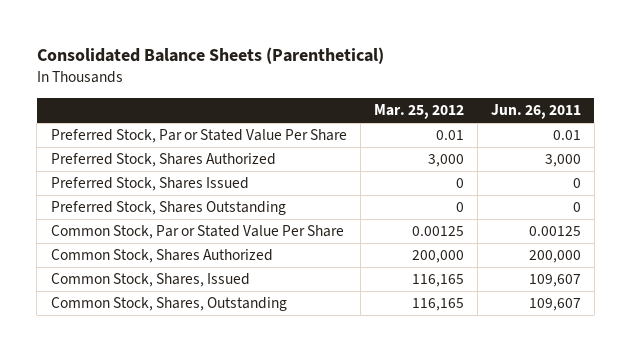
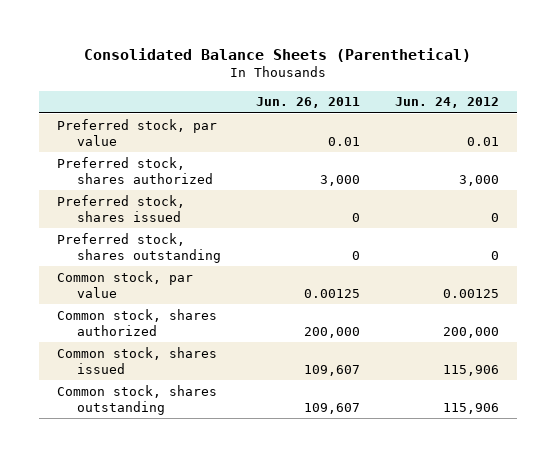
- | Mar. 25, 2012 | Jun. 26, 2011
+ | Jun. 26, 2011 | Jun. 24, 2012
- Preferred Stock, Par or Stated Value Per Share | 0.01 | 0.01
- Preferred Stock, Shares Authorized | 3,000 | 3,000
- Preferred Stock, Shares Issued | 0 | 0
- Preferred Stock, Shares Outstanding | 0 | 0
- Common Stock, Par or Stated Value Per Share | 0.00125 | 0.00125
- Common Stock, Shares Authorized | 200,000 | 200,000
- Common Stock, Shares, Issued | 116,165 | 109,607
- Common Stock, Shares, Outstanding | 116,165 | 109,607
+ Preferred stock, par value | 0.01 | 0.01
+ Preferred stock, shares authorized | 3,000 | 3,000
+ Preferred stock, shares issued | 0 | 0
+ Preferred stock, shares outstanding | 0 | 0
+ Common stock, par value | 0.00125 | 0.00125
+ Common stock, shares authorized | 200,000 | 200,000
+ Common stock, shares issued | 109,607 | 115,906
+ Common stock, shares outstanding | 109,607 | 115,906

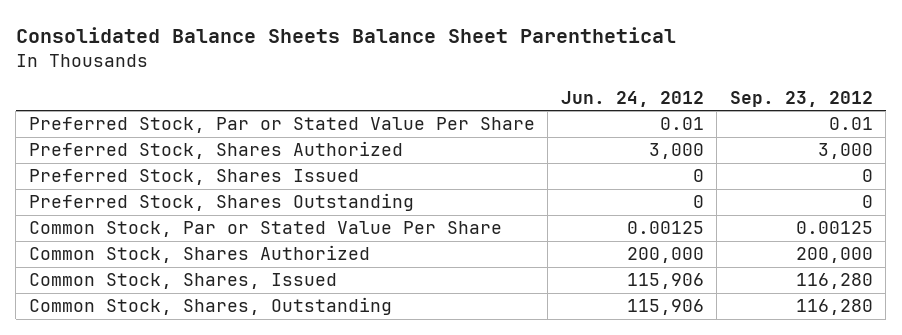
- Consolidated Balance Sheets (Parenthetical)
+ Consolidated Balance Sheets Balance Sheet Parenthetical
- | Jun. 26, 2011 | Jun. 24, 2012
+ | Jun. 24, 2012 | Sep. 23, 2012
- Preferred stock, par value | 0.01 | 0.01
- Preferred stock, shares authorized | 3,000 | 3,000
- Preferred stock, shares issued | 0 | 0
- Preferred stock, shares outstanding | 0 | 0
- Common stock, par value | 0.00125 | 0.00125
- Common stock, shares authorized | 200,000 | 200,000
- Common stock, shares issued | 109,607 | 115,906
- Common stock, shares outstanding | 109,607 | 115,906
+ Preferred Stock, Par or Stated Value Per Share | 0.01 | 0.01
+ Preferred Stock, Shares Authorized | 3,000 | 3,000
+ Preferred Stock, Shares Issued | 0 | 0
+ Preferred Stock, Shares Outstanding | 0 | 0
+ Common Stock, Par or Stated Value Per Share | 0.00125 | 0.00125
+ Common Stock, Shares Authorized | 200,000 | 200,000
+ Common Stock, Shares, Issued | 115,906 | 116,280
+ Common Stock, Shares, Outstanding | 115,906 | 116,280

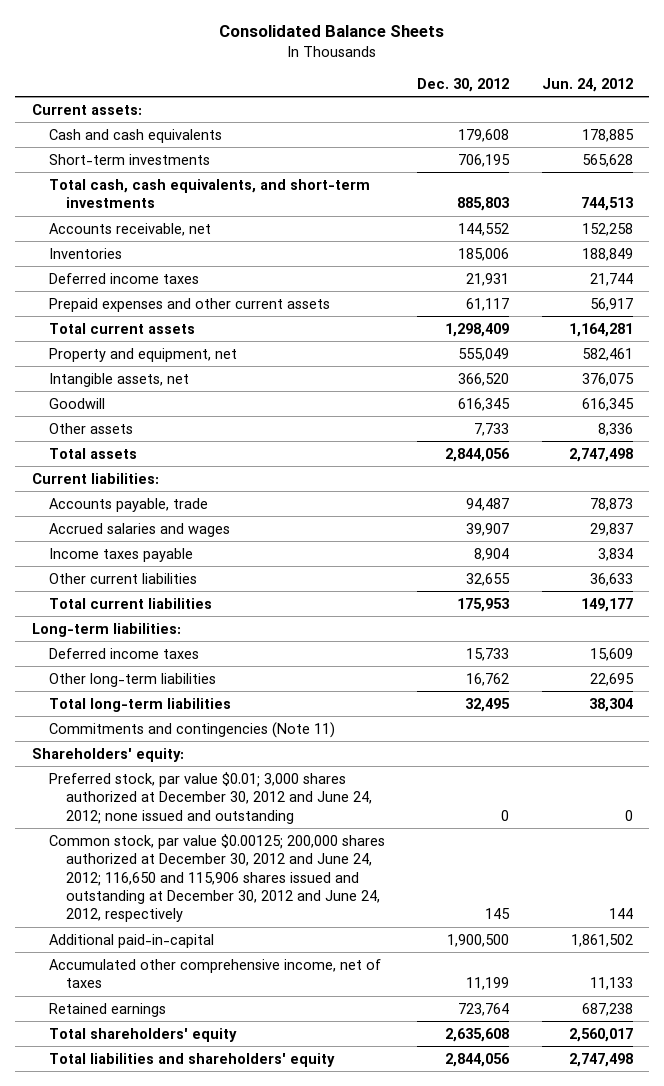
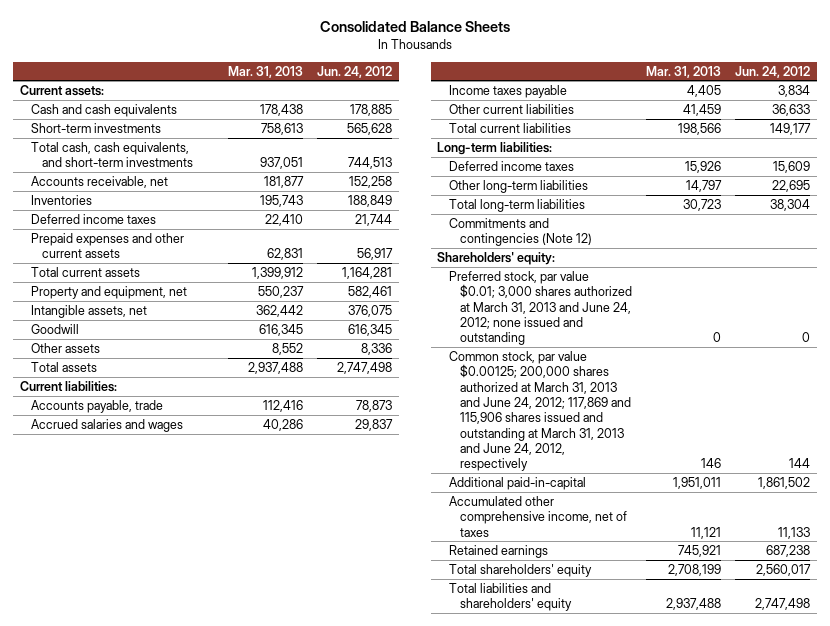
- | Dec. 30, 2012 | Jun. 24, 2012
+ | Mar. 31, 2013 | Jun. 24, 2012
- Commitments and contingencies (Note 11)
+ Commitments and contingencies (Note 12)
- Preferred stock, par value $0.01; 3,000 shares authorized at December 30, 2012 and June 24, 2012; none issued and outstanding | 0 | 0
- Common stock, par value $0.00125; 200,000 shares authorized at December 30, 2012 and June 24, 2012; 116,650 and 115,906 shares issued and outstanding at December 30, 2012 and June 24, 2012, respectively | 145 | 144
+ Preferred stock, par value $0.01; 3,000 shares authorized at March 31, 2013 and June 24, 2012; none issued and outstanding | 0 | 0
+ Common stock, par value $0.00125; 200,000 shares authorized at March 31, 2013 and June 24, 2012; 117,869 and 115,906 shares issued and outstanding at March 31, 2013 and June 24, 2012, respectively | 146 | 144

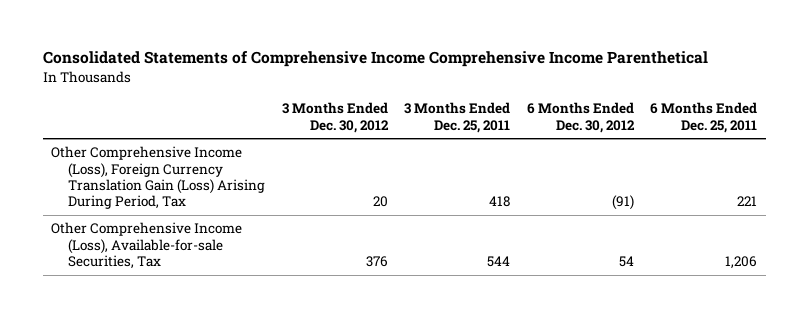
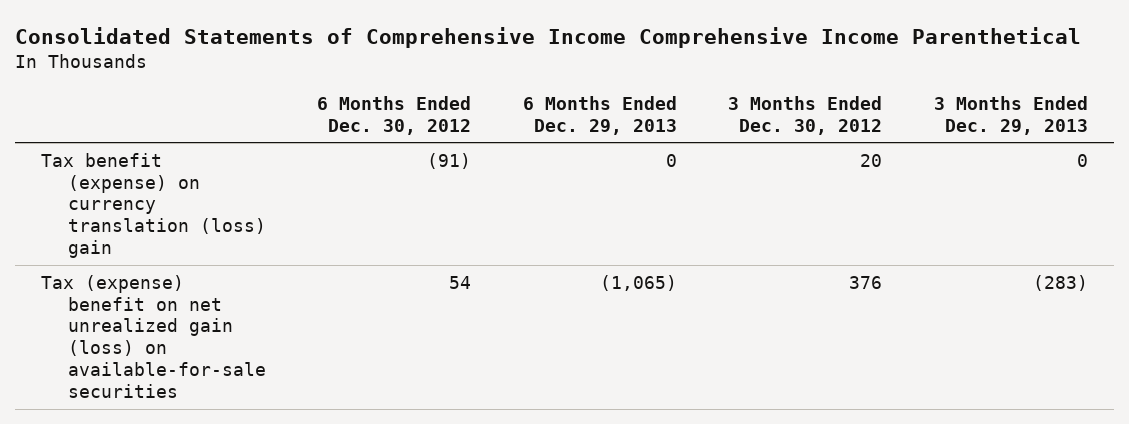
- | 3 Months Ended Dec. 30, 2012 | 3 Months Ended Dec. 25, 2011 | 6 Months Ended Dec. 30, 2012 | 6 Months Ended Dec. 25, 2011
+ | 6 Months Ended Dec. 30, 2012 | 6 Months Ended Dec. 29, 2013 | 3 Months Ended Dec. 30, 2012 | 3 Months Ended Dec. 29, 2013
- Other Comprehensive Income (Loss), Foreign Currency Translation Gain (Loss) Arising During Period, Tax | 20 | 418 | (91) | 221
- Other Comprehensive Income (Loss), Available-for-sale Securities, Tax | 376 | 544 | 54 | 1,206
+ Tax benefit (expense) on currency translation (loss) gain | (91) | 0 | 20 | 0
+ Tax (expense) benefit on net unrealized gain (loss) on available-for-sale securities | 54 | (1,065) | 376 | (283)

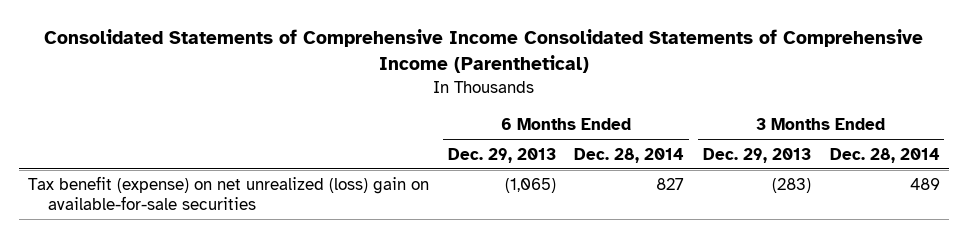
- Consolidated Statements of Comprehensive Income Comprehensive Income Parenthetical
+ Consolidated Statements of Comprehensive Income Consolidated Statements of Comprehensive Income (Parenthetical)
- | 6 Months Ended Dec. 30, 2012 | 6 Months Ended Dec. 29, 2013 | 3 Months Ended Dec. 30, 2012 | 3 Months Ended Dec. 29, 2013
+ | 6 Months Ended Dec. 29, 2013 | 6 Months Ended Dec. 28, 2014 | 3 Months Ended Dec. 29, 2013 | 3 Months Ended Dec. 28, 2014
- Tax benefit (expense) on currency translation (loss) gain | (91) | 0 | 20 | 0
- Tax (expense) benefit on net unrealized gain (loss) on available-for-sale securities | 54 | (1,065) | 376 | (283)
+ Tax benefit (expense) on net unrealized (loss) gain on available-for-sale securities | (1,065) | 827 | (283) | 489

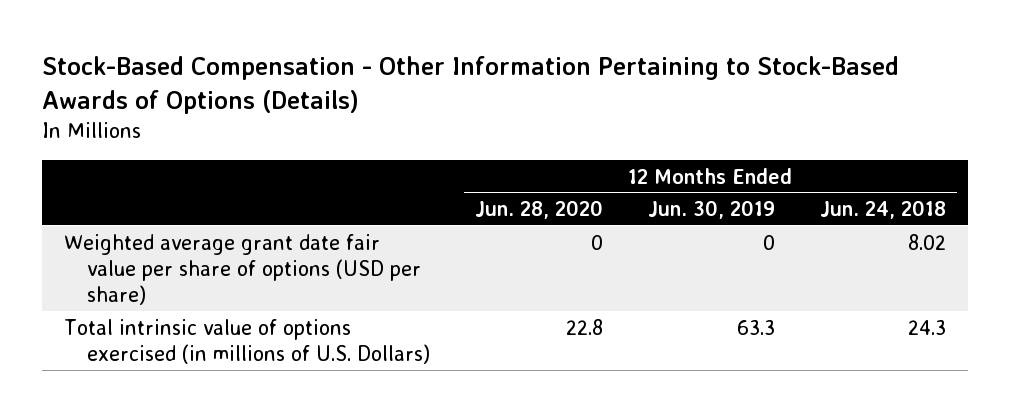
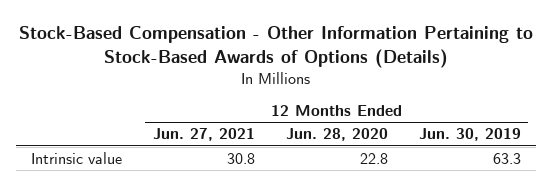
- | 12 Months Ended Jun. 28, 2020 | 12 Months Ended Jun. 30, 2019 | 12 Months Ended Jun. 24, 2018
+ | 12 Months Ended Jun. 27, 2021 | 12 Months Ended Jun. 28, 2020 | 12 Months Ended Jun. 30, 2019
- Weighted average grant date fair value per share of options (USD per share) | 0 | 0 | 8.02
- Total intrinsic value of options exercised (in millions of U.S. Dollars) | 22.8 | 63.3 | 24.3
+ Intrinsic value | 30.8 | 22.8 | 63.3

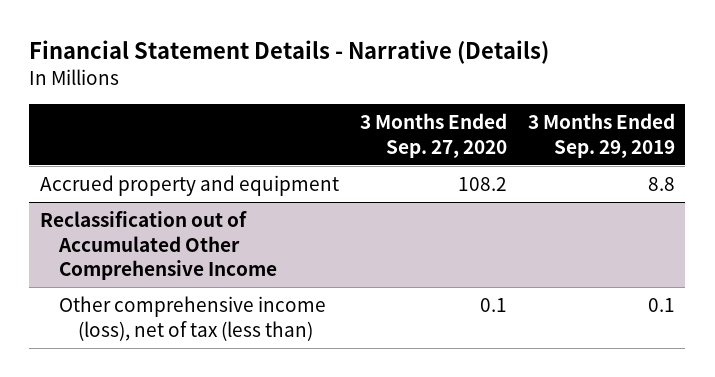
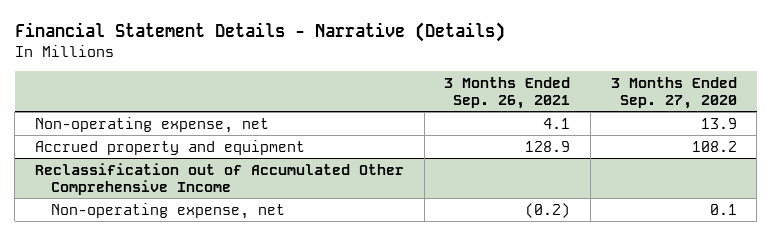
- | 3 Months Ended Sep. 27, 2020 | 3 Months Ended Sep. 29, 2019
+ | 3 Months Ended Sep. 26, 2021 | 3 Months Ended Sep. 27, 2020
+ Non-operating expense, net | 4.1 | 13.9
@ Reclassification out of Accumulated Other Comprehensive Income
- Other comprehensive income (loss), net of tax (less than) | 0.1 | 0.1
+ Non-operating expense, net | (0.2) | 0.1

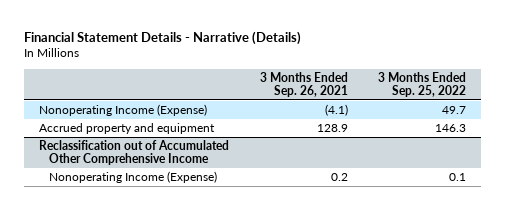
- | 3 Months Ended Sep. 26, 2021 | 3 Months Ended Sep. 27, 2020
+ | 3 Months Ended Sep. 26, 2021 | 3 Months Ended Sep. 25, 2022
- Non-operating expense, net | 4.1 | 13.9
+ Nonoperating Income (Expense) | (4.1) | 49.7
@ Reclassification out of Accumulated Other Comprehensive Income
- Non-operating expense, net | (0.2) | 0.1
+ Nonoperating Income (Expense) | 0.2 | 0.1

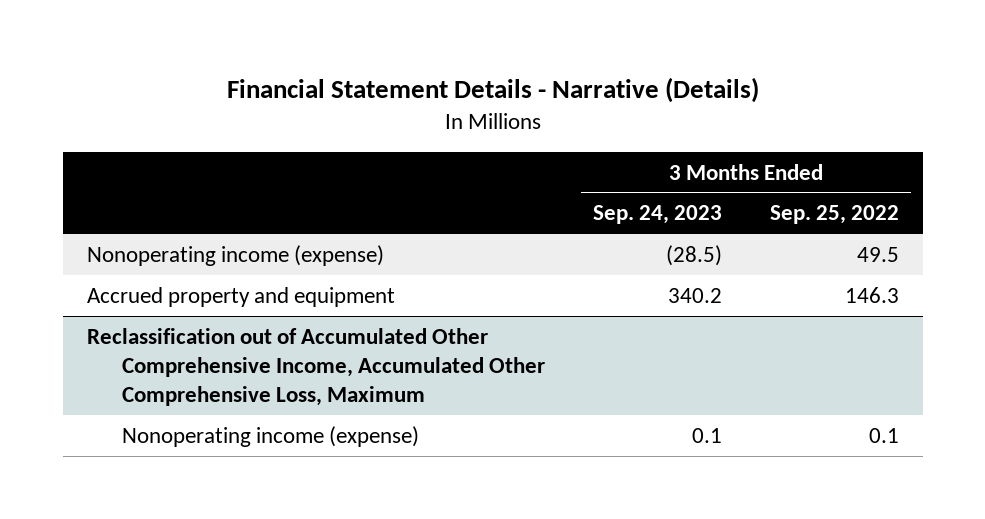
- | 3 Months Ended Sep. 26, 2021 | 3 Months Ended Sep. 25, 2022
+ | 3 Months Ended Sep. 24, 2023 | 3 Months Ended Sep. 25, 2022
- Nonoperating Income (Expense) | (4.1) | 49.7
+ Nonoperating income (expense) | (28.5) | 49.5
- Reclassification out of Accumulated Other Comprehensive Income
- Nonoperating Income (Expense) | 0.2 | 0.1
+ Reclassification out of Accumulated Other Comprehensive Income, Accumulated Other Comprehensive Loss, Maximum
+ Nonoperating income (expense) | 0.1 | 0.1

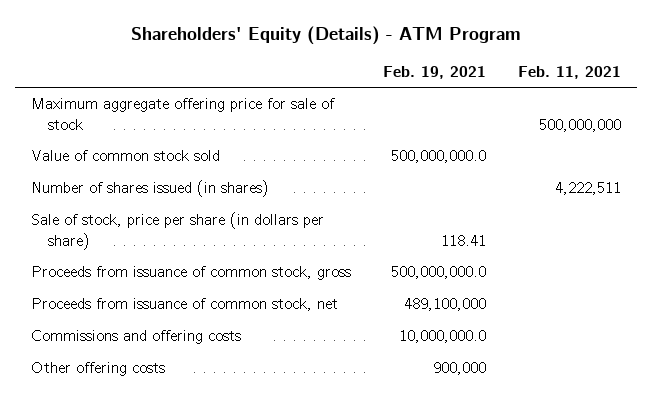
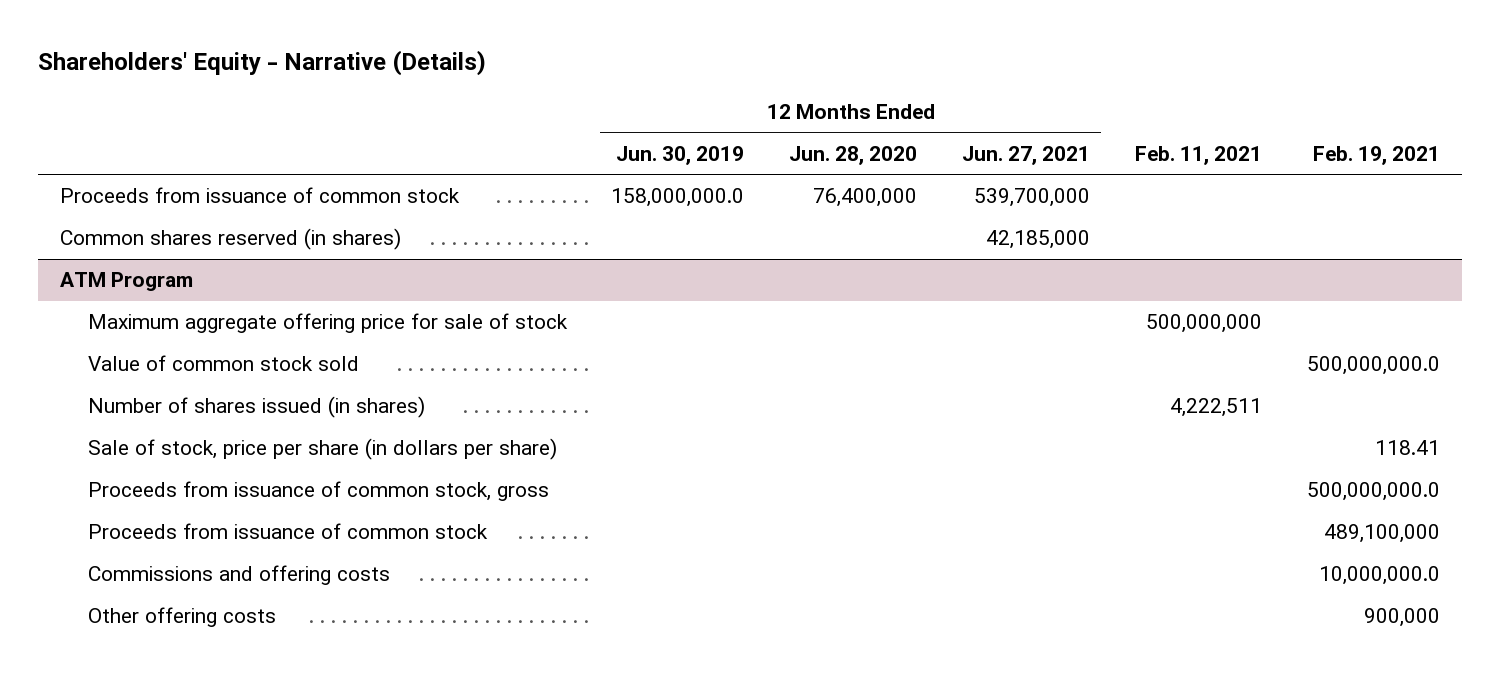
- Shareholders' Equity (Details) - ATM Program
+ Shareholders' Equity - Narrative (Details)
- | Feb. 19, 2021 | Feb. 11, 2021
+ | 12 Months Ended Jun. 30, 2019 | 12 Months Ended Jun. 28, 2020 | 12 Months Ended Jun. 27, 2021 | Feb. 11, 2021 | Feb. 19, 2021
+ Proceeds from issuance of common stock | 158,000,000.0 | 76,400,000 | 539,700,000 | |
+ Common shares reserved (in shares) | | | 42,185,000 | |
+ ATM Program
- Proceeds from issuance of common stock, net | 489,100,000 |
+ Proceeds from issuance of common stock | | | | | 489,100,000

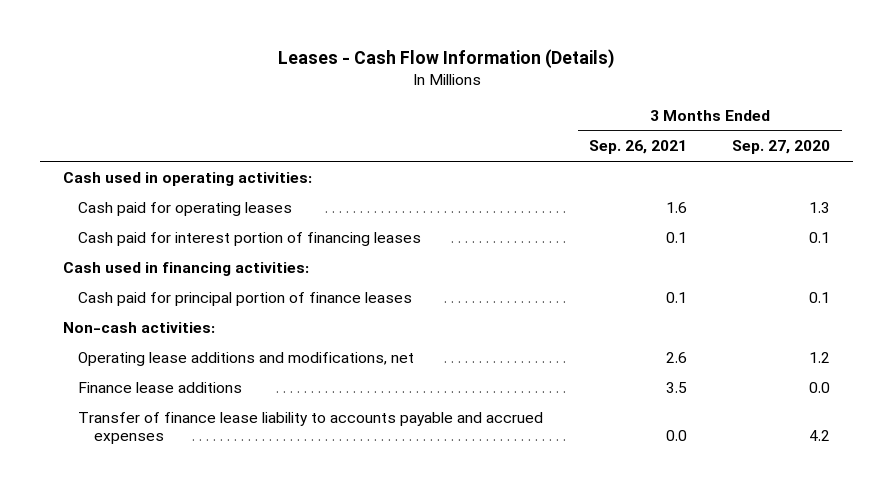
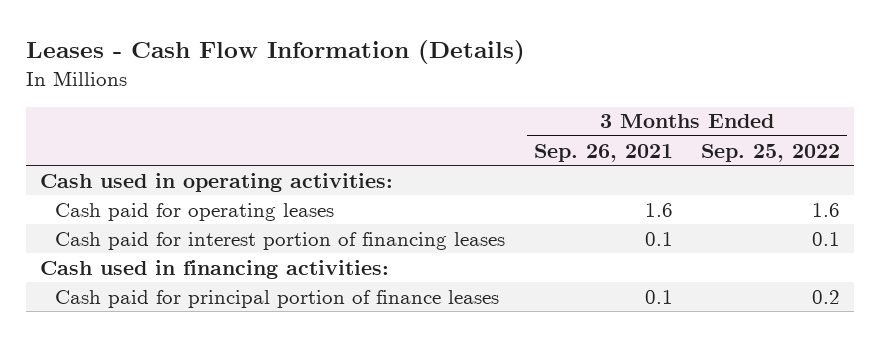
- | 3 Months Ended Sep. 26, 2021 | 3 Months Ended Sep. 27, 2020
+ | 3 Months Ended Sep. 26, 2021 | 3 Months Ended Sep. 25, 2022
- Non-cash activities:
- Operating lease additions and modifications, net | 2.6 | 1.2
- Finance lease additions | 3.5 | 0.0
- Transfer of finance lease liability to accounts payable and accrued expenses | 0.0 | 4.2

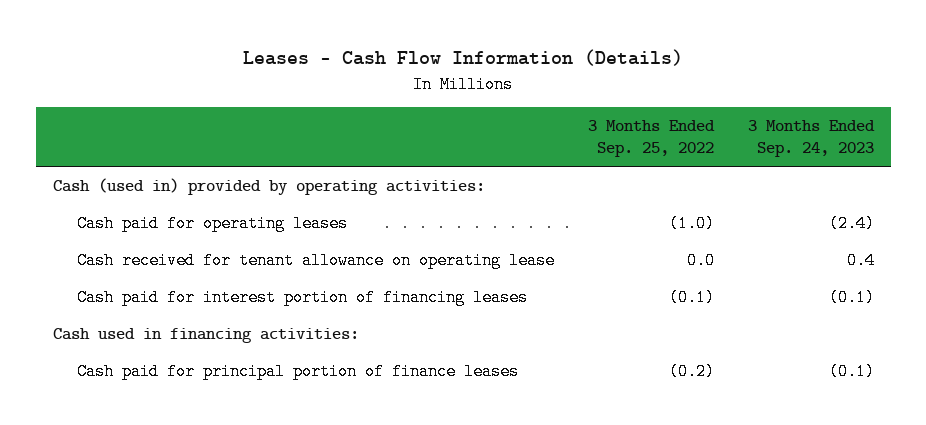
- | 3 Months Ended Sep. 26, 2021 | 3 Months Ended Sep. 25, 2022
+ | 3 Months Ended Sep. 25, 2022 | 3 Months Ended Sep. 24, 2023
- Cash used in operating activities:
- Cash paid for operating leases | 1.6 | 1.6
- Cash paid for interest portion of financing leases | 0.1 | 0.1
+ Cash (used in) provided by operating activities:
+ Cash paid for operating leases | (1.0) | (2.4)
+ Cash received for tenant allowance on operating lease | 0.0 | 0.4
+ Cash paid for interest portion of financing leases | (0.1) | (0.1)
- Cash paid for principal portion of finance leases | 0.1 | 0.2
+ Cash paid for principal portion of finance leases | (0.2) | (0.1)

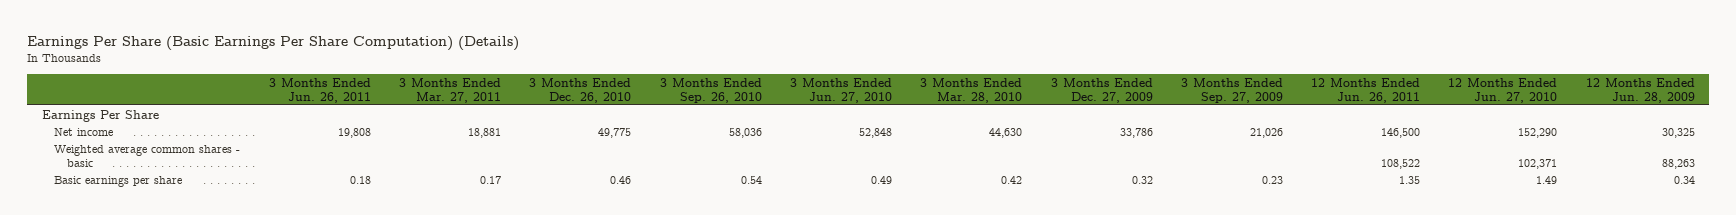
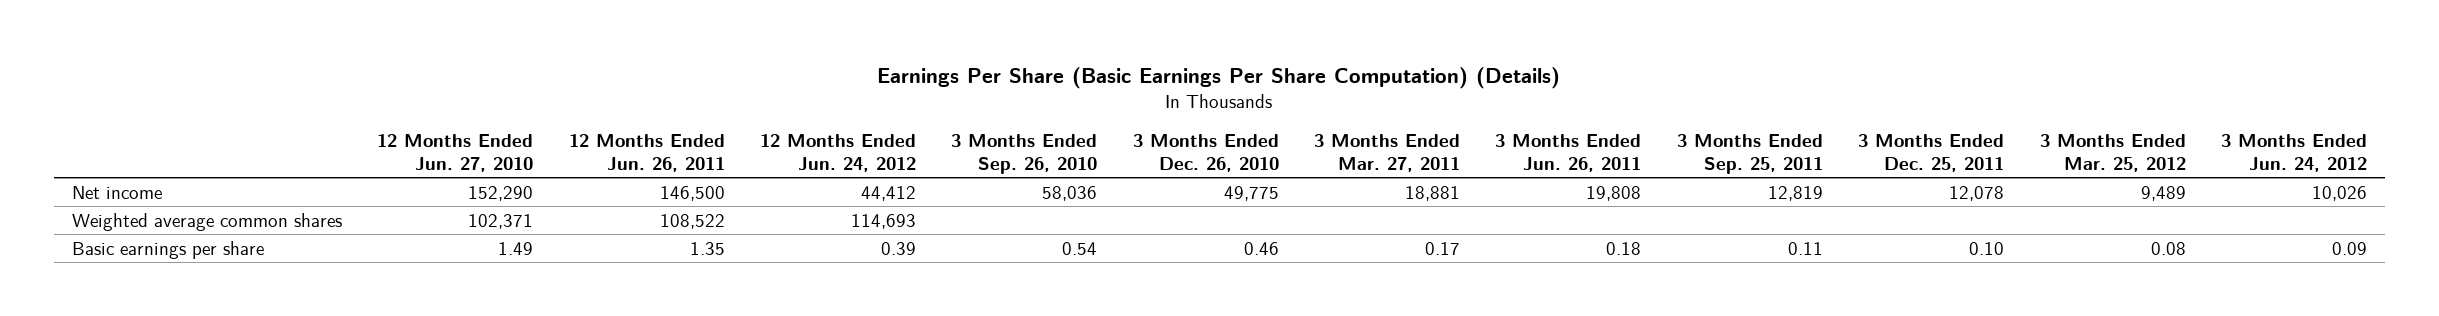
- | 3 Months Ended Jun. 26, 2011 | 3 Months Ended Mar. 27, 2011 | 3 Months Ended Dec. 26, 2010 | 3 Months Ended Sep. 26, 2010 | 3 Months Ended Jun. 27, 2010 | 3 Months Ended Mar. 28, 2010 | 3 Months Ended Dec. 27, 2009 | 3 Months Ended Sep. 27, 2009 | 12 Months Ended Jun. 26, 2011 | 12 Months Ended Jun. 27, 2010 | 12 Months Ended Jun. 28, 2009
+ | 12 Months Ended Jun. 27, 2010 | 12 Months Ended Jun. 26, 2011 | 12 Months Ended Jun. 24, 2012 | 3 Months Ended Sep. 26, 2010 | 3 Months Ended Dec. 26, 2010 | 3 Months Ended Mar. 27, 2011 | 3 Months Ended Jun. 26, 2011 | 3 Months Ended Sep. 25, 2011 | 3 Months Ended Dec. 25, 2011 | 3 Months Ended Mar. 25, 2012 | 3 Months Ended Jun. 24, 2012
- Earnings Per Share
- Weighted average common shares - basic | | | | | | | | | 108,522 | 102,371 | 88,263
+ Weighted average common shares | 102,371 | 108,522 | 114,693 | | | | | | | |

